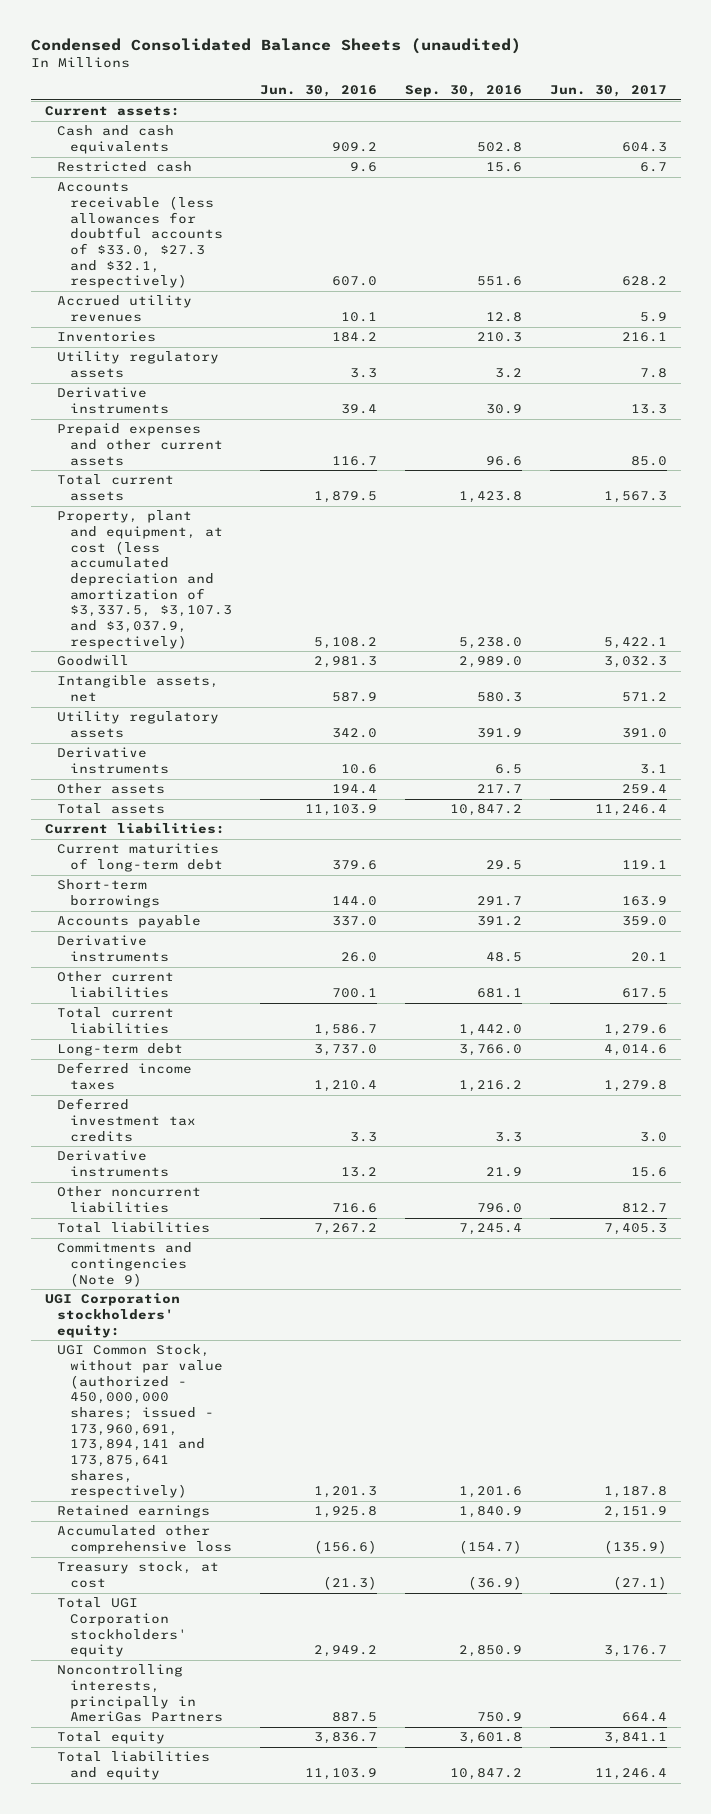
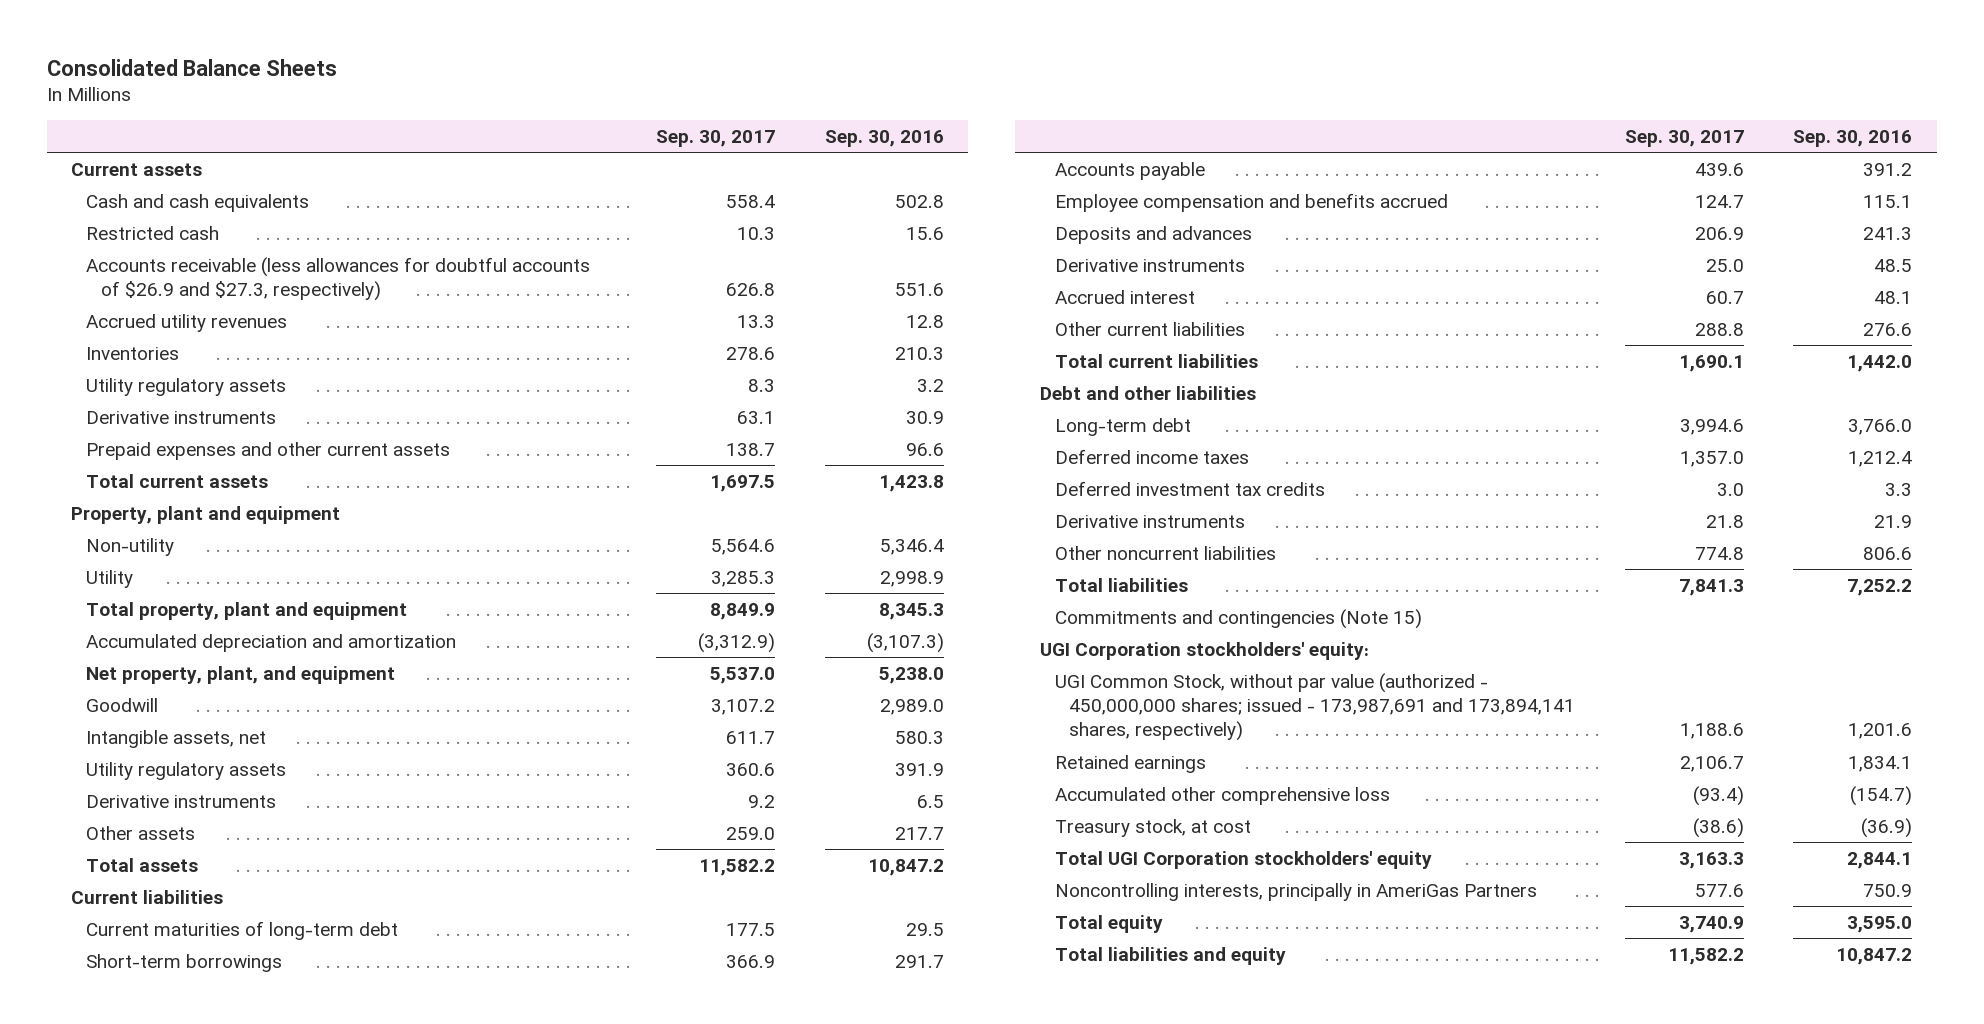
- Condensed Consolidated Balance Sheets (unaudited)
+ Consolidated Balance Sheets
- | Jun. 30, 2016 | Sep. 30, 2016 | Jun. 30, 2017
+ | Sep. 30, 2017 | Sep. 30, 2016
- Current assets:
+ Current assets
- Accounts receivable (less allowances for doubtful accounts of $33.0, $27.3 and $32.1, respectively) | 607.0 | 551.6 | 628.2
+ Accounts receivable (less allowances for doubtful accounts of $26.9 and $27.3, respectively) | 626.8 | 551.6
- Property, plant and equipment, at cost (less accumulated depreciation and amortization of $3,337.5, $3,107.3 and $3,037.9, respectively) | 5,108.2 | 5,238.0 | 5,422.1
+ Property, plant and equipment
+ Non-utility | 5,564.6 | 5,346.4
+ Utility | 3,285.3 | 2,998.9
+ Total property, plant and equipment | 8,849.9 | 8,345.3
+ Accumulated depreciation and amortization | (3,312.9) | (3,107.3)
+ Net property, plant, and equipment | 5,537.0 | 5,238.0
- Current liabilities:
+ Current liabilities
+ Employee compensation and benefits accrued | 124.7 | 115.1
+ Deposits and advances | 206.9 | 241.3
- Other current liabilities | 700.1 | 681.1 | 617.5
+ Accrued interest | 60.7 | 48.1
+ Other current liabilities | 288.8 | 276.6
+ Debt and other liabilities
- Deferred income taxes | 1,210.4 | 1,216.2 | 1,279.8
+ Deferred income taxes | 1,357.0 | 1,212.4
- Other noncurrent liabilities | 716.6 | 796.0 | 812.7
- Total liabilities | 7,267.2 | 7,245.4 | 7,405.3
- Commitments and contingencies (Note 9)
+ Other noncurrent liabilities | 774.8 | 806.6
+ Total liabilities | 7,841.3 | 7,252.2
+ Commitments and contingencies (Note 15)
- UGI Common Stock, without par value (authorized - 450,000,000 shares; issued - 173,960,691, 173,894,141 and 173,875,641 shares, respectively) | 1,201.3 | 1,201.6 | 1,187.8
- Retained earnings | 1,925.8 | 1,840.9 | 2,151.9
+ UGI Common Stock, without par value (authorized - 450,000,000 shares; issued - 173,987,691 and 173,894,141 shares, respectively) | 1,188.6 | 1,201.6
+ Retained earnings | 2,106.7 | 1,834.1
- Total UGI Corporation stockholders' equity | 2,949.2 | 2,850.9 | 3,176.7
+ Total UGI Corporation stockholders' equity | 3,163.3 | 2,844.1
- Total equity | 3,836.7 | 3,601.8 | 3,841.1
+ Total equity | 3,740.9 | 3,595.0

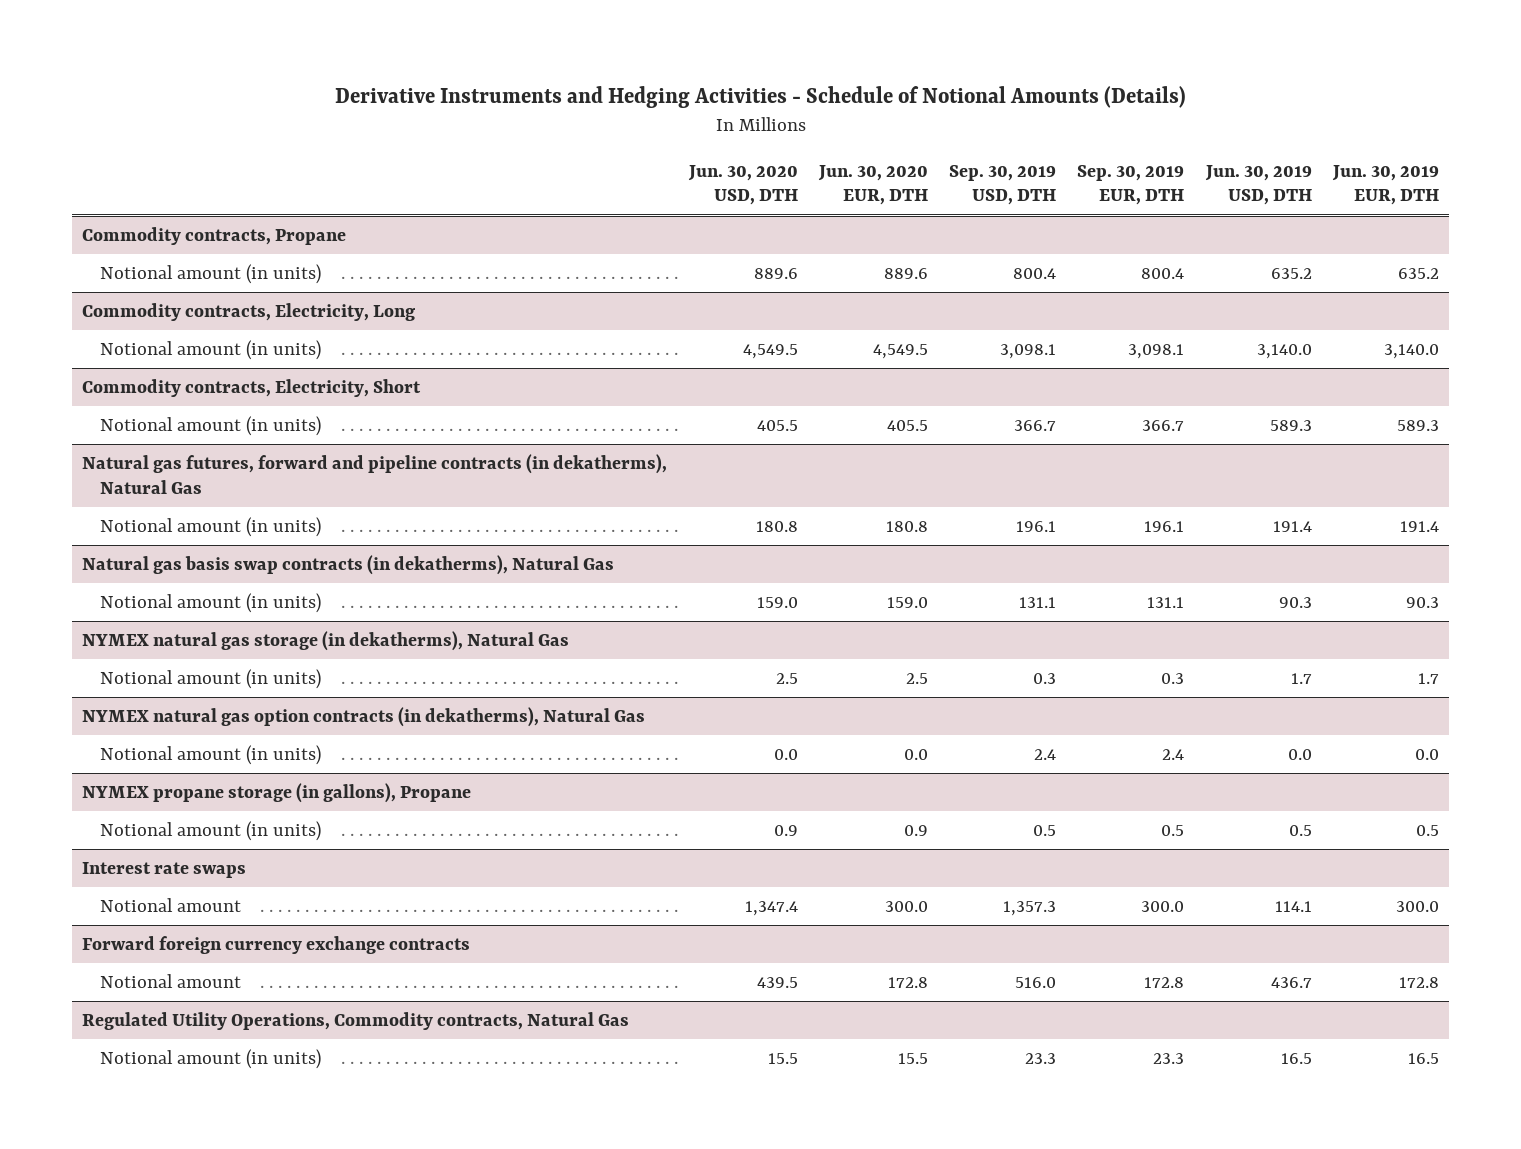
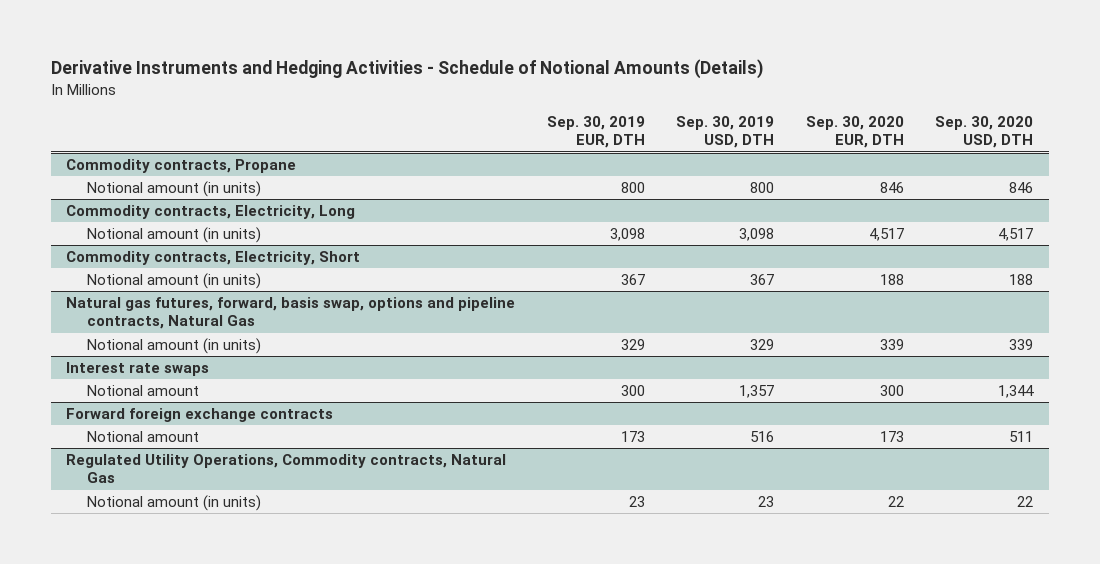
- | Jun. 30, 2020 USD, DTH | Jun. 30, 2020 EUR, DTH | Sep. 30, 2019 USD, DTH | Sep. 30, 2019 EUR, DTH | Jun. 30, 2019 USD, DTH | Jun. 30, 2019 EUR, DTH
+ | Sep. 30, 2019 EUR, DTH | Sep. 30, 2019 USD, DTH | Sep. 30, 2020 EUR, DTH | Sep. 30, 2020 USD, DTH
@ Commodity contracts, Propane
- Notional amount (in units) | 889.6 | 889.6 | 800.4 | 800.4 | 635.2 | 635.2
+ Notional amount (in units) | 800 | 800 | 846 | 846
@ Commodity contracts, Electricity, Long
- Notional amount (in units) | 4,549.5 | 4,549.5 | 3,098.1 | 3,098.1 | 3,140.0 | 3,140.0
+ Notional amount (in units) | 3,098 | 3,098 | 4,517 | 4,517
@ Commodity contracts, Electricity, Short
- Notional amount (in units) | 405.5 | 405.5 | 366.7 | 366.7 | 589.3 | 589.3
- Natural gas futures, forward and pipeline contracts (in dekatherms), Natural Gas
- Notional amount (in units) | 180.8 | 180.8 | 196.1 | 196.1 | 191.4 | 191.4
- Natural gas basis swap contracts (in dekatherms), Natural Gas
- Notional amount (in units) | 159.0 | 159.0 | 131.1 | 131.1 | 90.3 | 90.3
- NYMEX natural gas storage (in dekatherms), Natural Gas
- Notional amount (in units) | 2.5 | 2.5 | 0.3 | 0.3 | 1.7 | 1.7
- NYMEX natural gas option contracts (in dekatherms), Natural Gas
- Notional amount (in units) | 0.0 | 0.0 | 2.4 | 2.4 | 0.0 | 0.0
- NYMEX propane storage (in gallons), Propane
- Notional amount (in units) | 0.9 | 0.9 | 0.5 | 0.5 | 0.5 | 0.5
@ Commodity contracts, Electricity, Short
+ Notional amount (in units) | 367 | 367 | 188 | 188
+ Natural gas futures, forward, basis swap, options and pipeline contracts, Natural Gas
+ Notional amount (in units) | 329 | 329 | 339 | 339
@ Interest rate swaps
- Notional amount | 1,347.4 | 300.0 | 1,357.3 | 300.0 | 114.1 | 300.0
- Forward foreign currency exchange contracts
- Notional amount | 439.5 | 172.8 | 516.0 | 172.8 | 436.7 | 172.8
@ Interest rate swaps
+ Notional amount | 300 | 1,357 | 300 | 1,344
+ Forward foreign exchange contracts
+ Notional amount | 173 | 516 | 173 | 511
@ Regulated Utility Operations, Commodity contracts, Natural Gas
- Notional amount (in units) | 15.5 | 15.5 | 23.3 | 23.3 | 16.5 | 16.5
+ Notional amount (in units) | 23 | 23 | 22 | 22

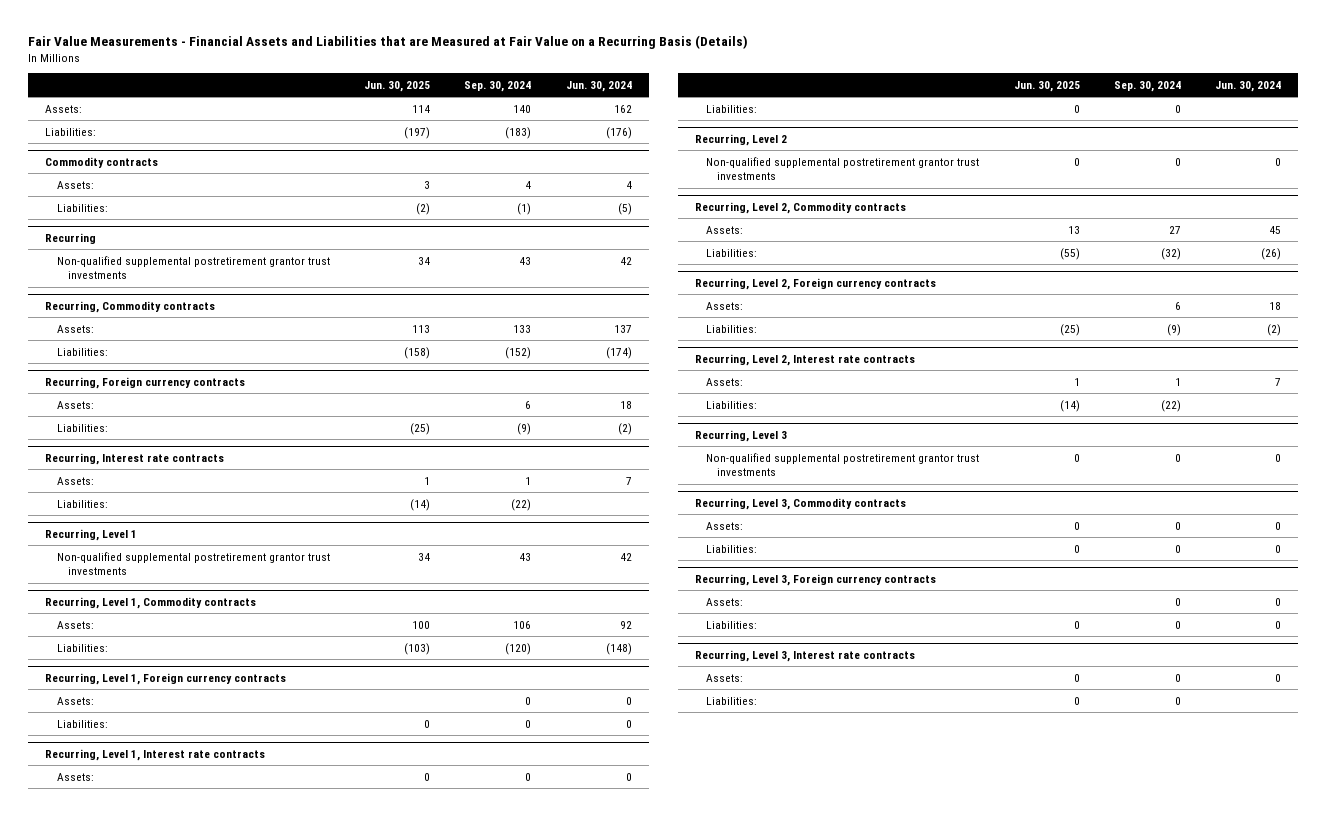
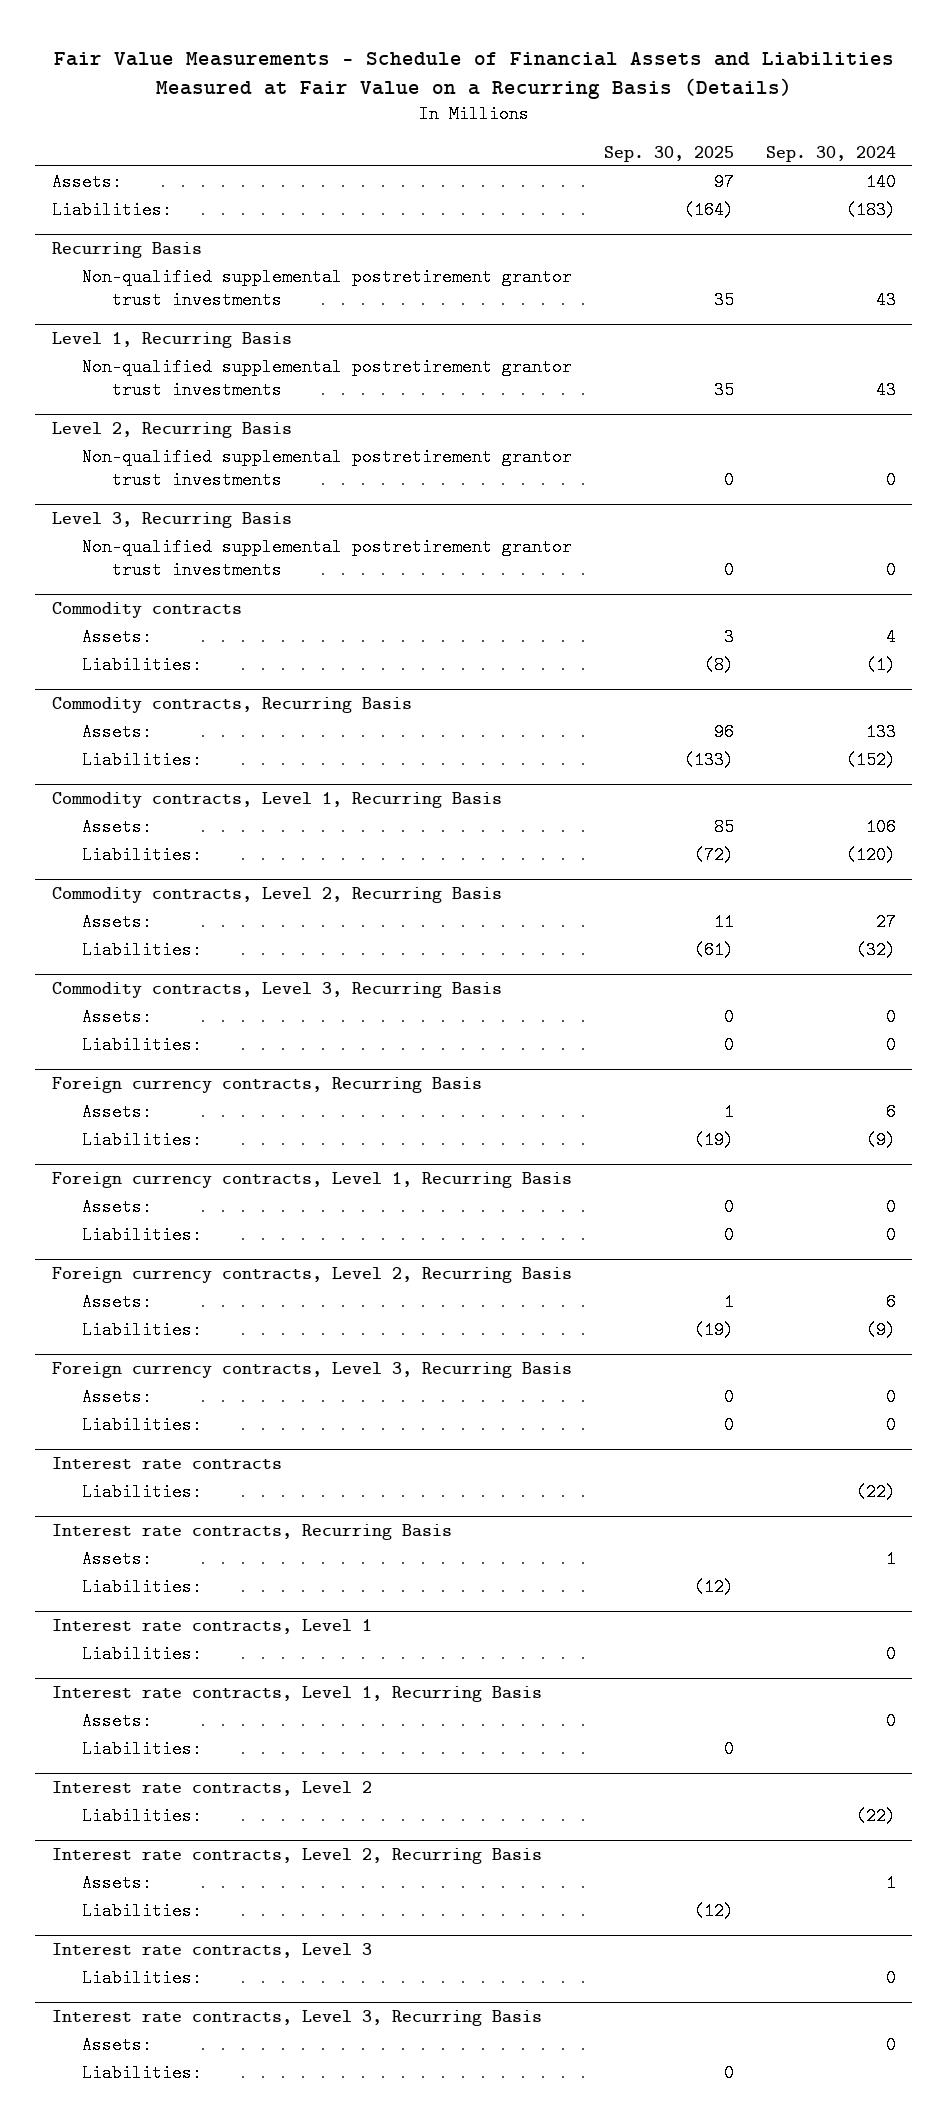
- Fair Value Measurements - Financial Assets and Liabilities that are Measured at Fair Value on a Recurring Basis (Details)
+ Fair Value Measurements - Schedule of Financial Assets and Liabilities Measured at Fair Value on a Recurring Basis (Details)
- | Jun. 30, 2025 | Sep. 30, 2024 | Jun. 30, 2024
+ | Sep. 30, 2025 | Sep. 30, 2024
+ Recurring Basis
+ Non-qualified supplemental postretirement grantor trust investments | 35 | 43
+ Level 1, Recurring Basis
+ Non-qualified supplemental postretirement grantor trust investments | 35 | 43
+ Level 2, Recurring Basis
+ Non-qualified supplemental postretirement grantor trust investments | 0 | 0
+ Level 3, Recurring Basis
+ Non-qualified supplemental postretirement grantor trust investments | 0 | 0
- Recurring
- Non-qualified supplemental postretirement grantor trust investments | 34 | 43 | 42
- Recurring, Commodity contracts
+ Commodity contracts, Recurring Basis
- Recurring, Foreign currency contracts
- Assets: | | 6 | 18
- Liabilities: | (25) | (9) | (2)
- Recurring, Interest rate contracts
- Assets: | 1 | 1 | 7
- Liabilities: | (14) | (22) |
- Recurring, Level 1
- Non-qualified supplemental postretirement grantor trust investments | 34 | 43 | 42
- Recurring, Level 1, Commodity contracts
+ Commodity contracts, Level 1, Recurring Basis
- Recurring, Level 1, Foreign currency contracts
+ Commodity contracts, Level 2, Recurring Basis
+ Assets: | 11 | 27
+ Liabilities: | (61) | (32)
+ Commodity contracts, Level 3, Recurring Basis
- Recurring, Level 1, Interest rate contracts
+ Foreign currency contracts, Recurring Basis
+ Assets: | 1 | 6
+ Liabilities: | (19) | (9)
+ Foreign currency contracts, Level 1, Recurring Basis
- Recurring, Level 2
- Non-qualified supplemental postretirement grantor trust investments | 0 | 0 | 0
- Recurring, Level 2, Commodity contracts
- Assets: | 13 | 27 | 45
- Liabilities: | (55) | (32) | (26)
- Recurring, Level 2, Foreign currency contracts
+ Foreign currency contracts, Level 2, Recurring Basis
- Recurring, Level 2, Interest rate contracts
- Assets: | 1 | 1 | 7
- Liabilities: | (14) | (22) |
- Recurring, Level 3
- Non-qualified supplemental postretirement grantor trust investments | 0 | 0 | 0
- Recurring, Level 3, Commodity contracts
+ Foreign currency contracts, Level 3, Recurring Basis
- Recurring, Level 3, Foreign currency contracts
- Assets: | | 0 | 0
+ Interest rate contracts
+ Liabilities: | | (22)
+ Interest rate contracts, Recurring Basis
+ Assets: | | 1
+ Liabilities: | (12) |
+ Interest rate contracts, Level 1
- Recurring, Level 3, Interest rate contracts
+ Interest rate contracts, Level 1, Recurring Basis
+ Liabilities: | 0 |
+ Interest rate contracts, Level 2
+ Liabilities: | | (22)
+ Interest rate contracts, Level 2, Recurring Basis
+ Assets: | | 1
+ Liabilities: | (12) |
+ Interest rate contracts, Level 3
+ Interest rate contracts, Level 3, Recurring Basis
+ Assets: | | 0
+ Liabilities: | 0 |

